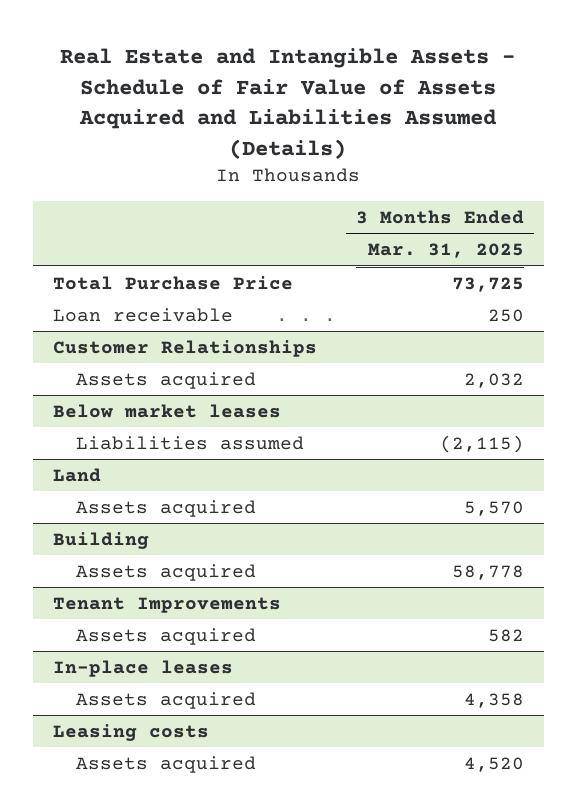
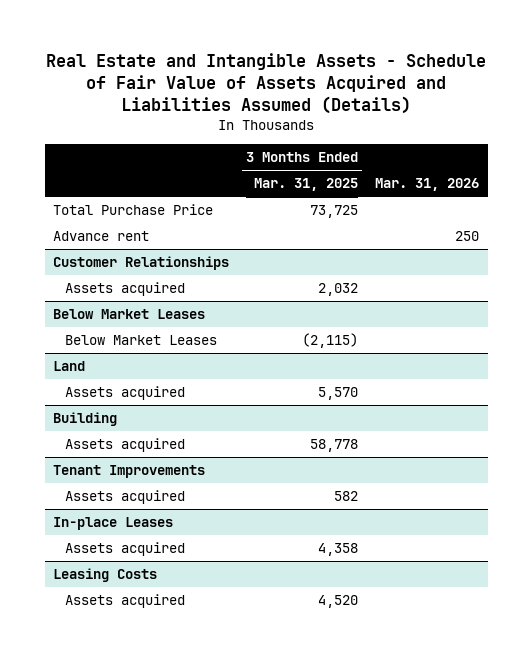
- | 3 Months Ended Mar. 31, 2025
+ | 3 Months Ended Mar. 31, 2025 | Mar. 31, 2026
- Loan receivable | 250
+ Advance rent | | 250
- Below market leases
- Liabilities assumed | (2,115)
+ Below Market Leases
+ Below Market Leases | (2,115) |
- In-place leases
+ In-place Leases
- Leasing costs
+ Leasing Costs

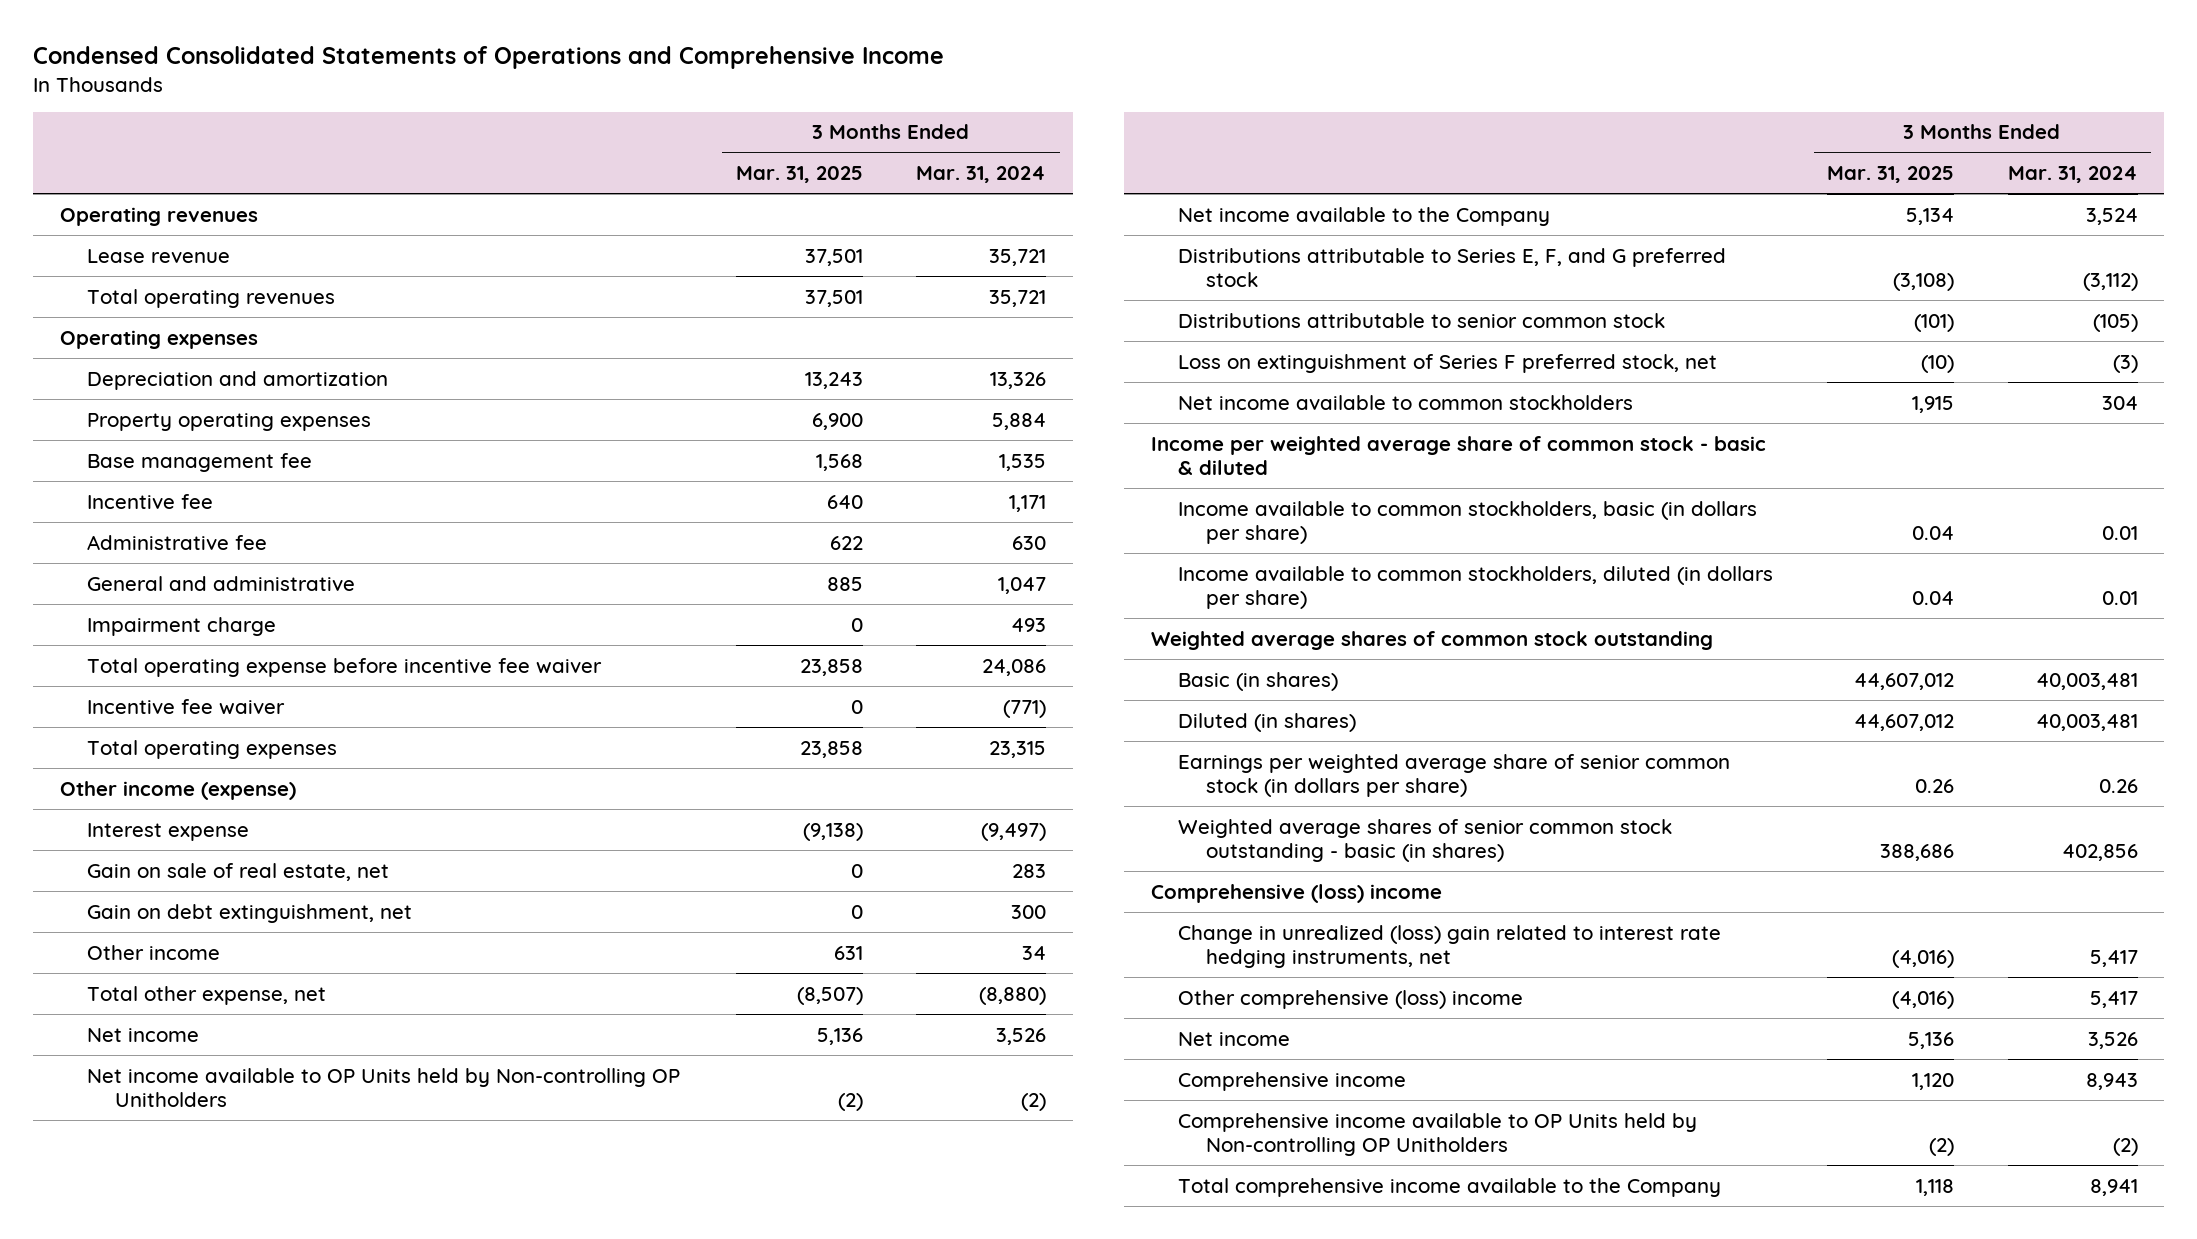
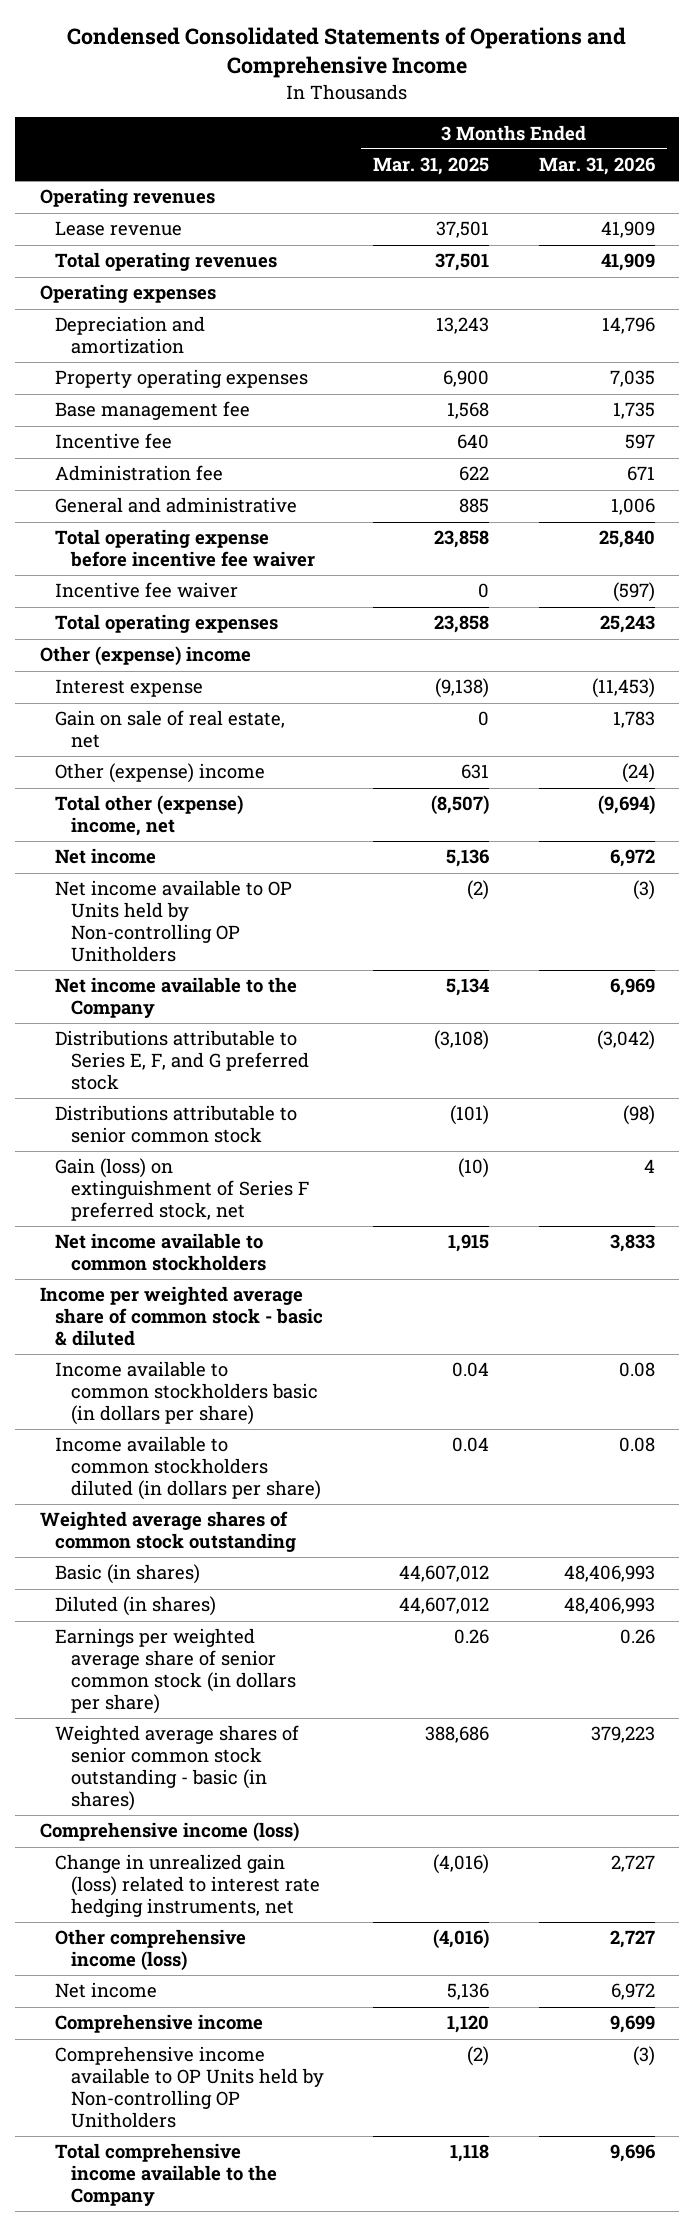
- | 3 Months Ended Mar. 31, 2025 | 3 Months Ended Mar. 31, 2024
+ | 3 Months Ended Mar. 31, 2025 | 3 Months Ended Mar. 31, 2026
- Administrative fee | 622 | 630
+ Administration fee | 622 | 671
- Impairment charge | 0 | 493
- Other income (expense)
+ Other (expense) income
- Gain on debt extinguishment, net | 0 | 300
- Other income | 631 | 34
- Total other expense, net | (8,507) | (8,880)
+ Other (expense) income | 631 | (24)
+ Total other (expense) income, net | (8,507) | (9,694)
- Loss on extinguishment of Series F preferred stock, net | (10) | (3)
+ Gain (loss) on extinguishment of Series F preferred stock, net | (10) | 4
- Income available to common stockholders, basic (in dollars per share) | 0.04 | 0.01
- Income available to common stockholders, diluted (in dollars per share) | 0.04 | 0.01
+ Income available to common stockholders basic (in dollars per share) | 0.04 | 0.08
+ Income available to common stockholders diluted (in dollars per share) | 0.04 | 0.08
- Comprehensive (loss) income
- Change in unrealized (loss) gain related to interest rate hedging instruments, net | (4,016) | 5,417
- Other comprehensive (loss) income | (4,016) | 5,417
+ Comprehensive income (loss)
+ Change in unrealized gain (loss) related to interest rate hedging instruments, net | (4,016) | 2,727
+ Other comprehensive income (loss) | (4,016) | 2,727

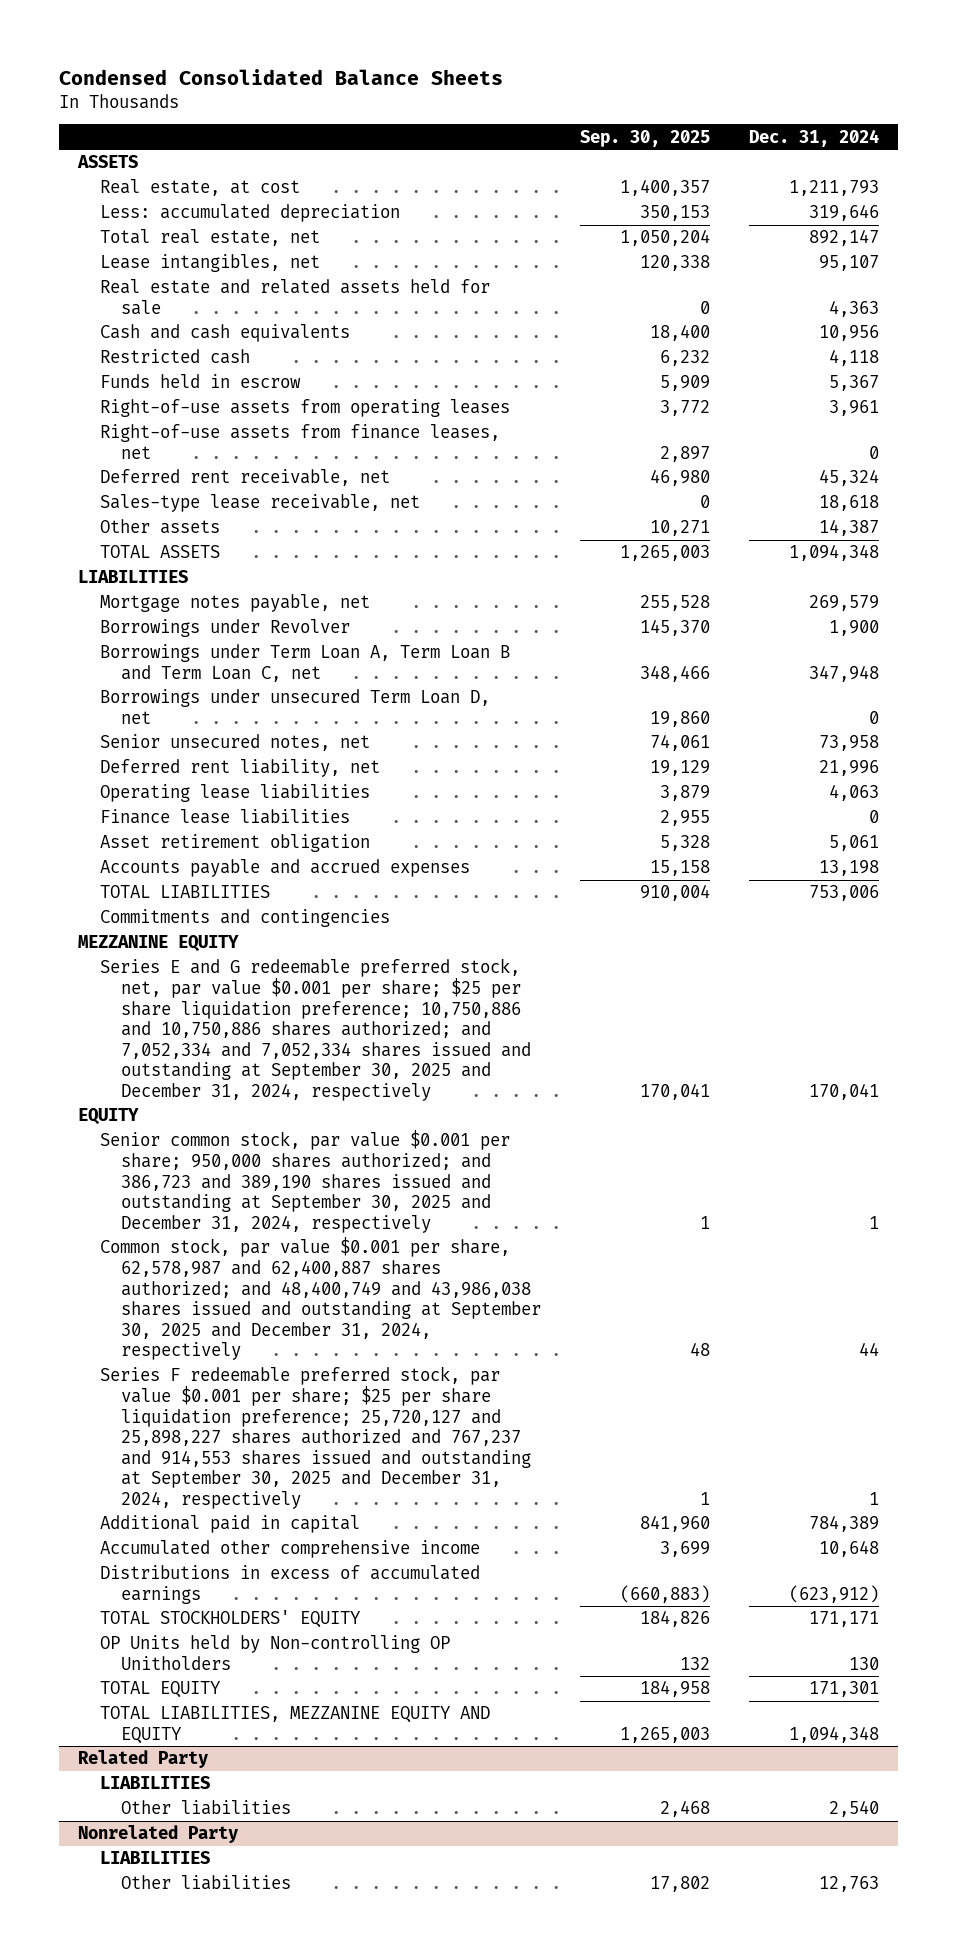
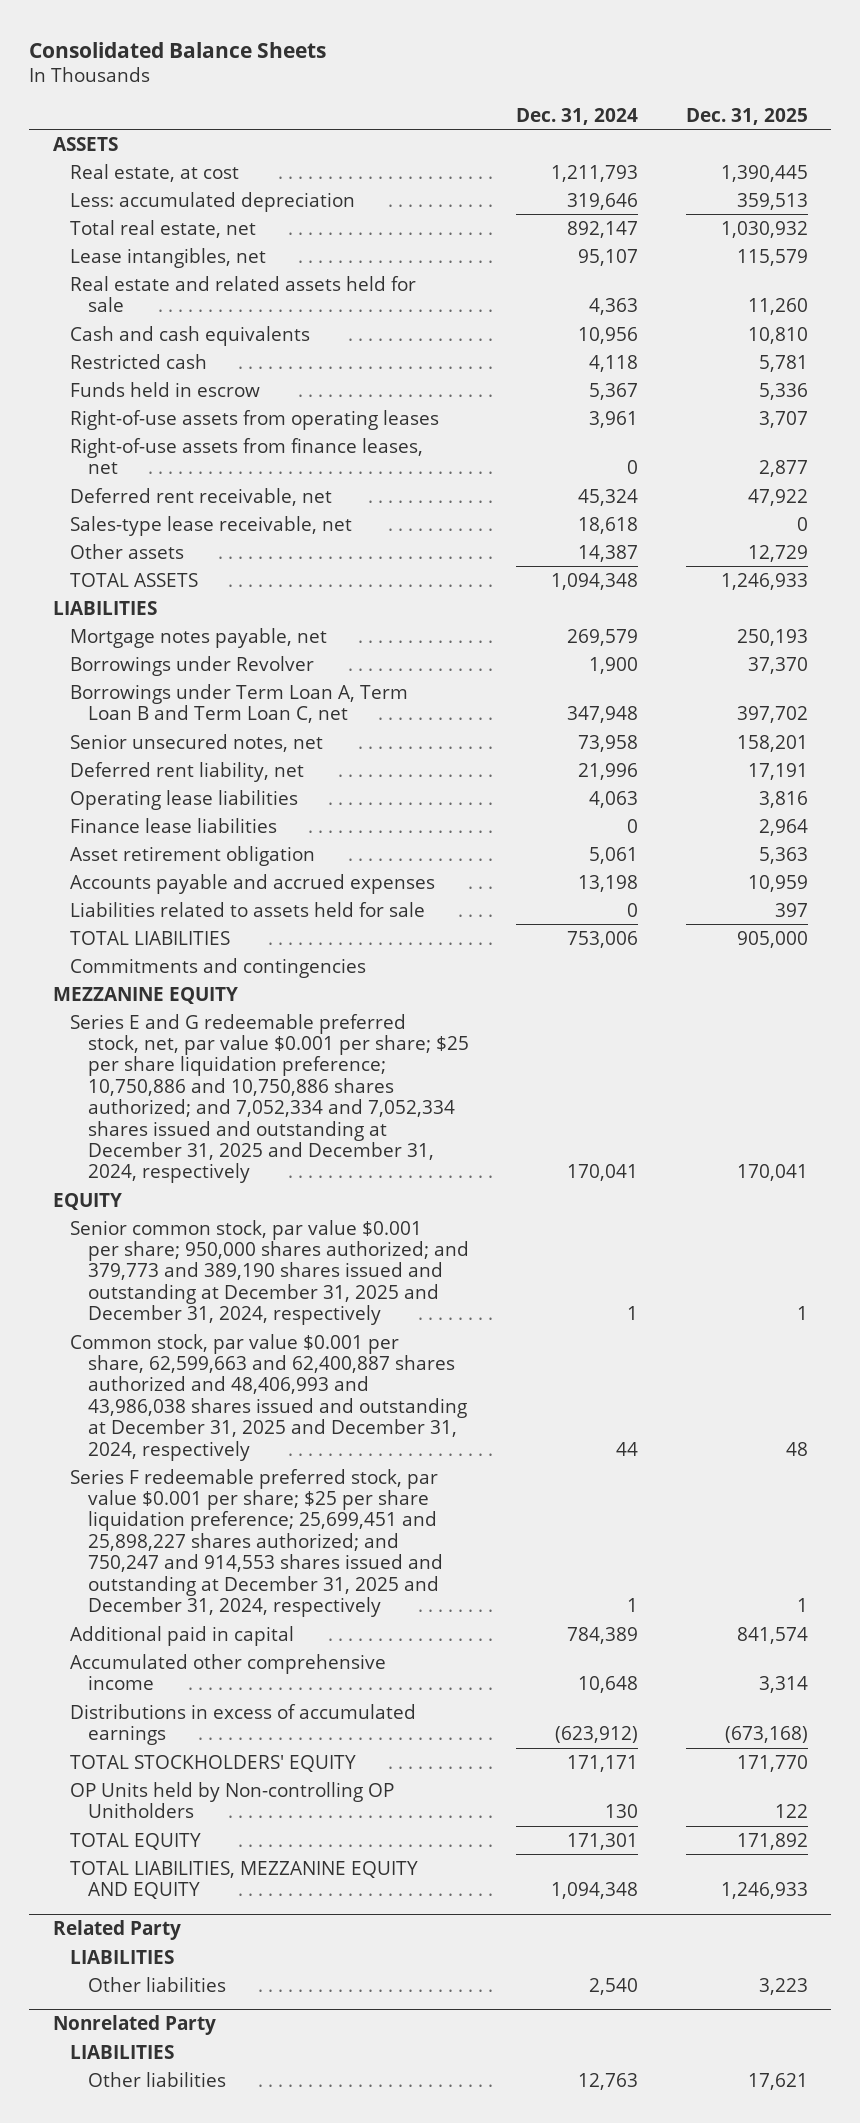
- Condensed Consolidated Balance Sheets
+ Consolidated Balance Sheets
- | Sep. 30, 2025 | Dec. 31, 2024
+ | Dec. 31, 2024 | Dec. 31, 2025
- Borrowings under unsecured Term Loan D, net | 19,860 | 0
+ Liabilities related to assets held for sale | 0 | 397
- Series E and G redeemable preferred stock, net, par value $0.001 per share; $25 per share liquidation preference; 10,750,886 and 10,750,886 shares authorized; and 7,052,334 and 7,052,334 shares issued and outstanding at September 30, 2025 and December 31, 2024, respectively | 170,041 | 170,041
+ Series E and G redeemable preferred stock, net, par value $0.001 per share; $25 per share liquidation preference; 10,750,886 and 10,750,886 shares authorized; and 7,052,334 and 7,052,334 shares issued and outstanding at December 31, 2025 and December 31, 2024, respectively | 170,041 | 170,041
- Senior common stock, par value $0.001 per share; 950,000 shares authorized; and 386,723 and 389,190 shares issued and outstanding at September 30, 2025 and December 31, 2024, respectively | 1 | 1
- Common stock, par value $0.001 per share, 62,578,987 and 62,400,887 shares authorized; and 48,400,749 and 43,986,038 shares issued and outstanding at September 30, 2025 and December 31, 2024, respectively | 48 | 44
- Series F redeemable preferred stock, par value $0.001 per share; $25 per share liquidation preference; 25,720,127 and 25,898,227 shares authorized and 767,237 and 914,553 shares issued and outstanding at September 30, 2025 and December 31, 2024, respectively | 1 | 1
+ Senior common stock, par value $0.001 per share; 950,000 shares authorized; and 379,773 and 389,190 shares issued and outstanding at December 31, 2025 and December 31, 2024, respectively | 1 | 1
+ Common stock, par value $0.001 per share, 62,599,663 and 62,400,887 shares authorized and 48,406,993 and 43,986,038 shares issued and outstanding at December 31, 2025 and December 31, 2024, respectively | 44 | 48
+ Series F redeemable preferred stock, par value $0.001 per share; $25 per share liquidation preference; 25,699,451 and 25,898,227 shares authorized; and 750,247 and 914,553 shares issued and outstanding at December 31, 2025 and December 31, 2024, respectively | 1 | 1

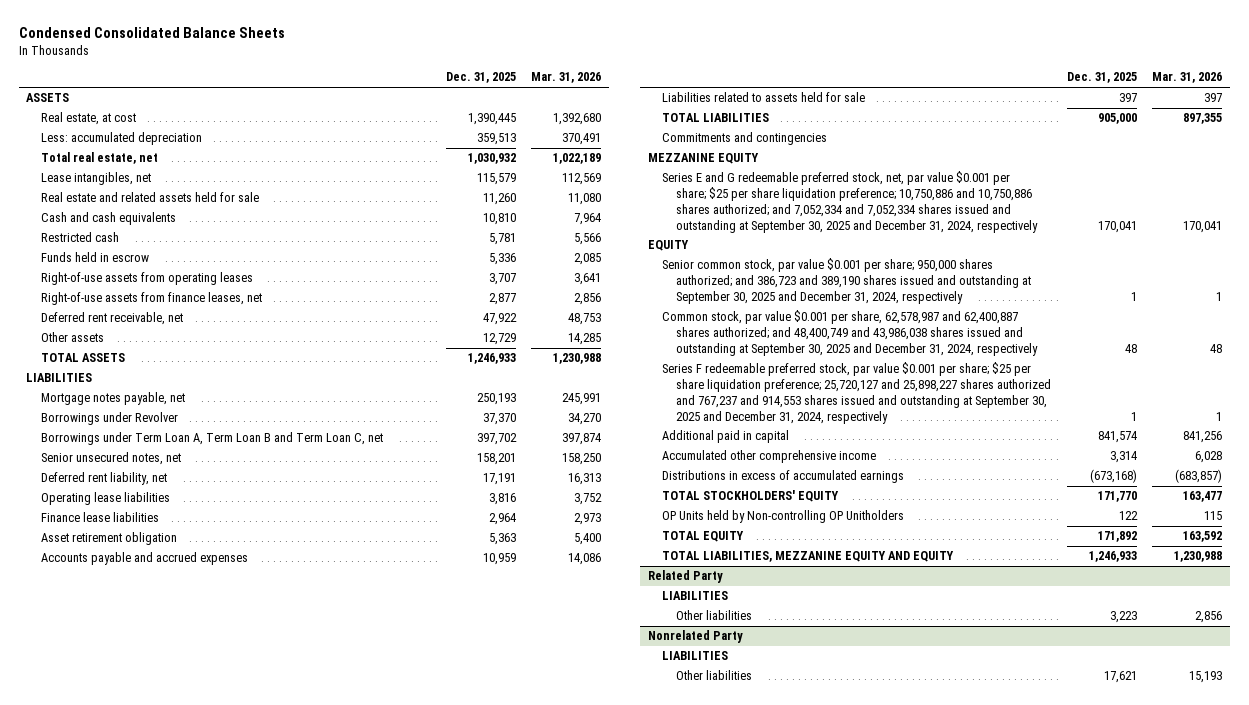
- Consolidated Balance Sheets
+ Condensed Consolidated Balance Sheets
- | Dec. 31, 2024 | Dec. 31, 2025
+ | Dec. 31, 2025 | Mar. 31, 2026
- Sales-type lease receivable, net | 18,618 | 0
- Series E and G redeemable preferred stock, net, par value $0.001 per share; $25 per share liquidation preference; 10,750,886 and 10,750,886 shares authorized; and 7,052,334 and 7,052,334 shares issued and outstanding at December 31, 2025 and December 31, 2024, respectively | 170,041 | 170,041
+ Series E and G redeemable preferred stock, net, par value $0.001 per share; $25 per share liquidation preference; 10,750,886 and 10,750,886 shares authorized; and 7,052,334 and 7,052,334 shares issued and outstanding at September 30, 2025 and December 31, 2024, respectively | 170,041 | 170,041
- Senior common stock, par value $0.001 per share; 950,000 shares authorized; and 379,773 and 389,190 shares issued and outstanding at December 31, 2025 and December 31, 2024, respectively | 1 | 1
- Common stock, par value $0.001 per share, 62,599,663 and 62,400,887 shares authorized and 48,406,993 and 43,986,038 shares issued and outstanding at December 31, 2025 and December 31, 2024, respectively | 44 | 48
- Series F redeemable preferred stock, par value $0.001 per share; $25 per share liquidation preference; 25,699,451 and 25,898,227 shares authorized; and 750,247 and 914,553 shares issued and outstanding at December 31, 2025 and December 31, 2024, respectively | 1 | 1
+ Senior common stock, par value $0.001 per share; 950,000 shares authorized; and 386,723 and 389,190 shares issued and outstanding at September 30, 2025 and December 31, 2024, respectively | 1 | 1
+ Common stock, par value $0.001 per share, 62,578,987 and 62,400,887 shares authorized; and 48,400,749 and 43,986,038 shares issued and outstanding at September 30, 2025 and December 31, 2024, respectively | 48 | 48
+ Series F redeemable preferred stock, par value $0.001 per share; $25 per share liquidation preference; 25,720,127 and 25,898,227 shares authorized and 767,237 and 914,553 shares issued and outstanding at September 30, 2025 and December 31, 2024, respectively | 1 | 1

